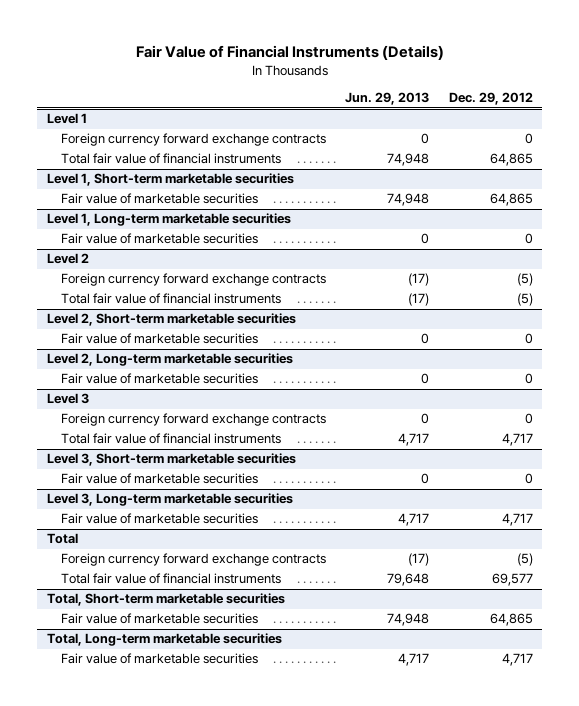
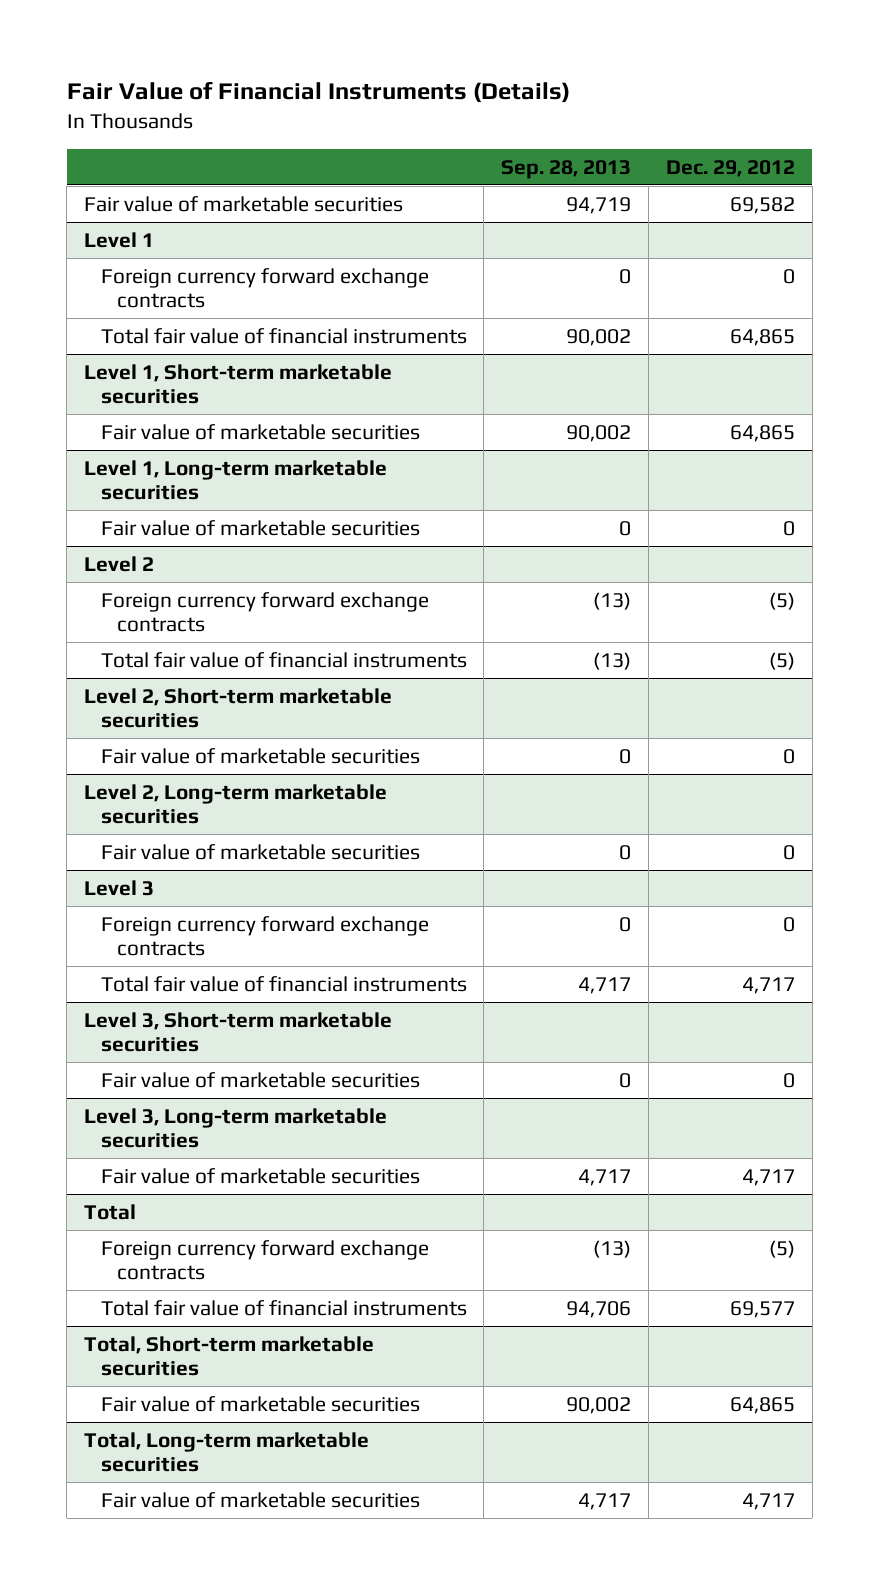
- | Jun. 29, 2013 | Dec. 29, 2012
+ | Sep. 28, 2013 | Dec. 29, 2012
+ Fair value of marketable securities | 94,719 | 69,582

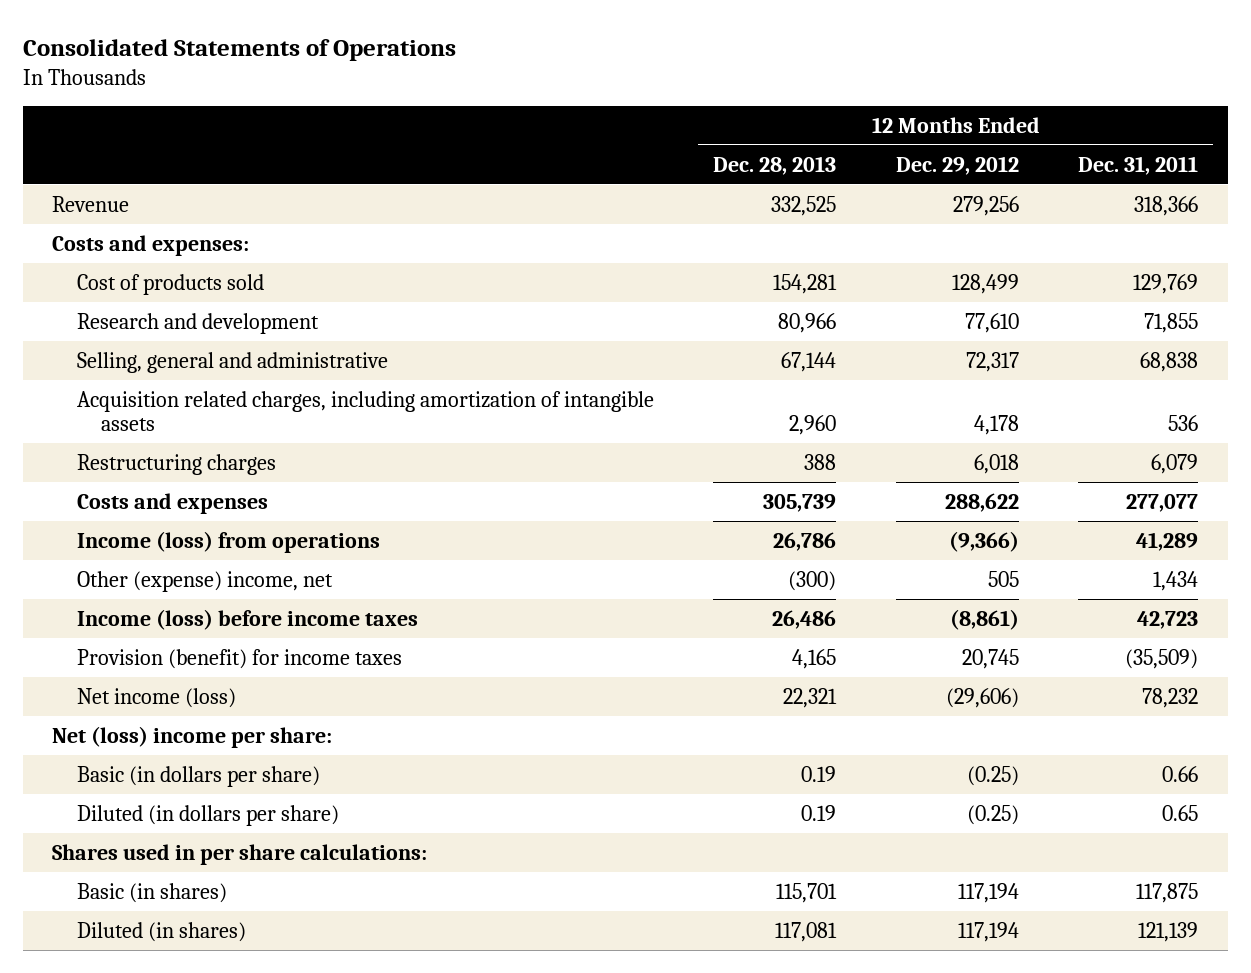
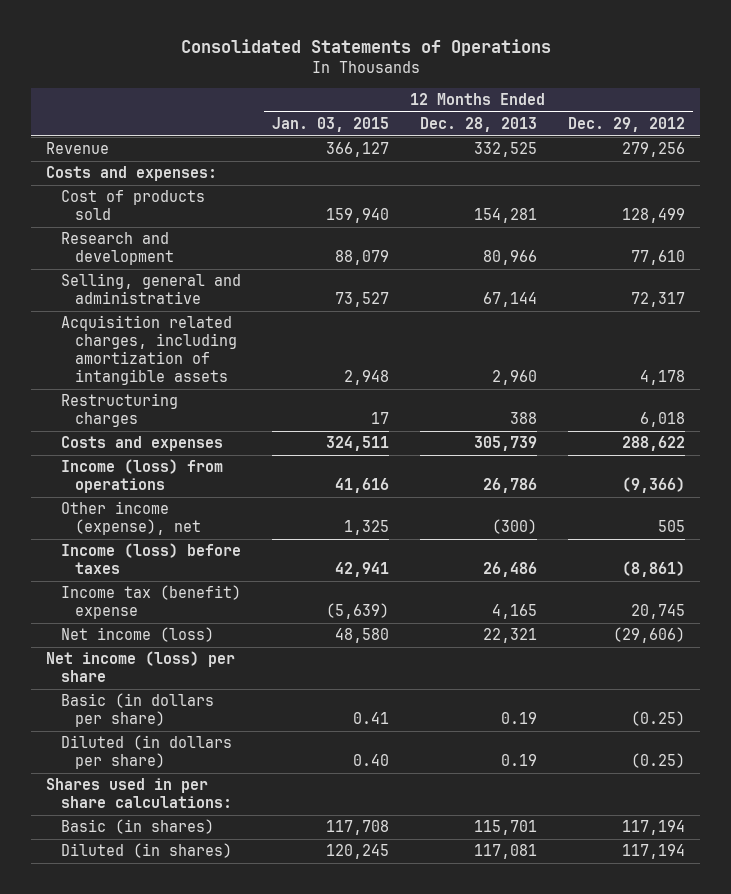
- | 12 Months Ended Dec. 28, 2013 | 12 Months Ended Dec. 29, 2012 | 12 Months Ended Dec. 31, 2011
+ | 12 Months Ended Jan. 03, 2015 | 12 Months Ended Dec. 28, 2013 | 12 Months Ended Dec. 29, 2012
- Other (expense) income, net | (300) | 505 | 1,434
- Income (loss) before income taxes | 26,486 | (8,861) | 42,723
- Provision (benefit) for income taxes | 4,165 | 20,745 | (35,509)
+ Other income (expense), net | 1,325 | (300) | 505
+ Income (loss) before taxes | 42,941 | 26,486 | (8,861)
+ Income tax (benefit) expense | (5,639) | 4,165 | 20,745
- Net (loss) income per share:
+ Net income (loss) per share

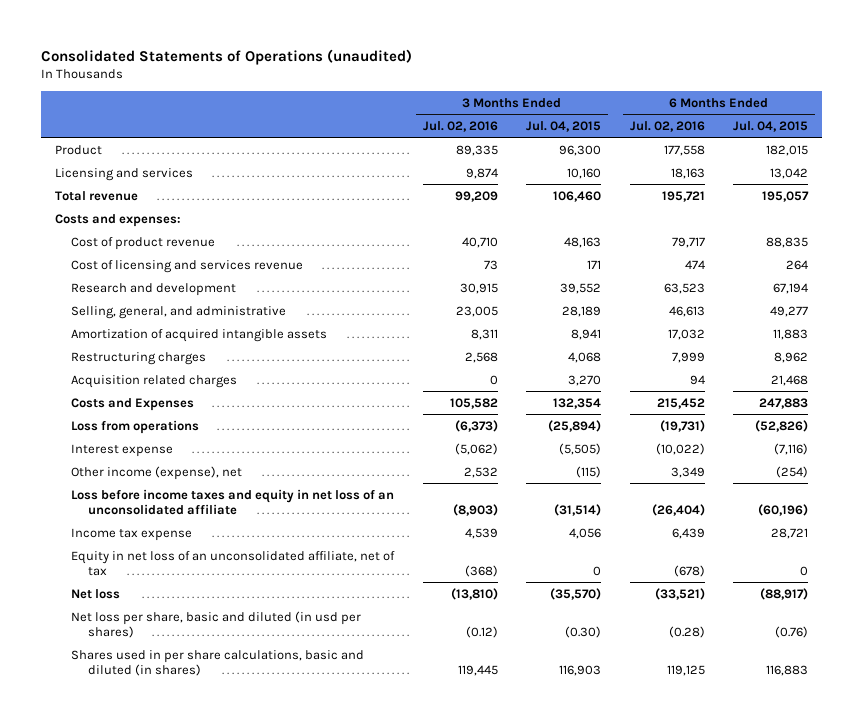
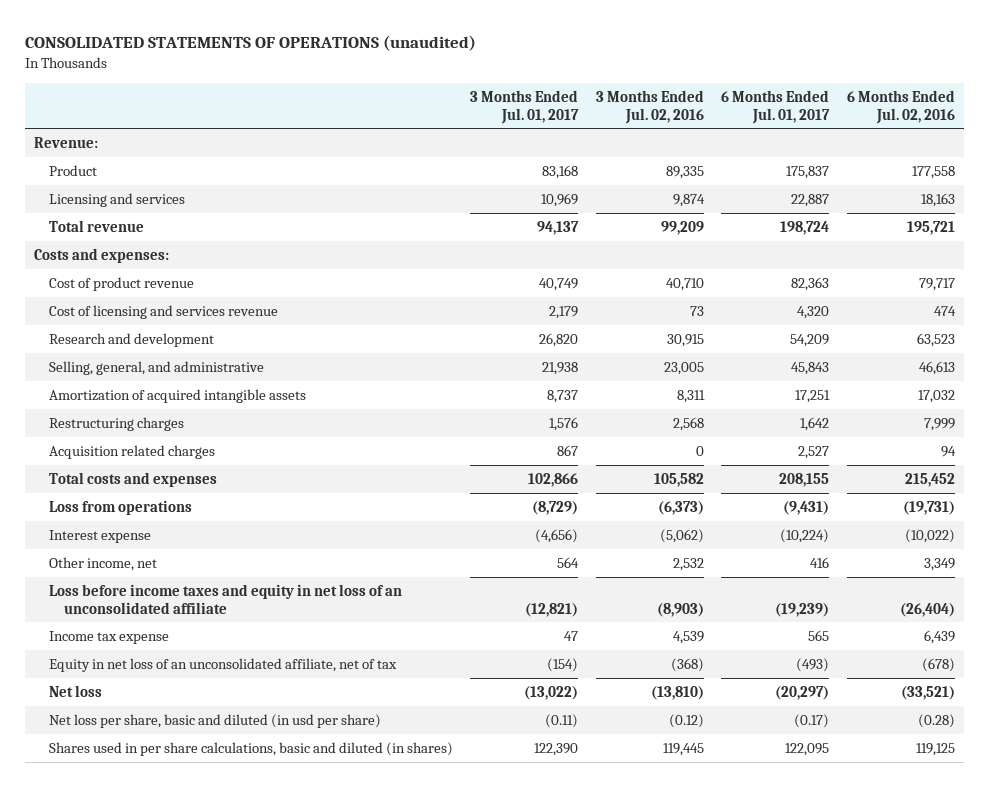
- Consolidated Statements of Operations (unaudited)
+ CONSOLIDATED STATEMENTS OF OPERATIONS (unaudited)
- | 3 Months Ended Jul. 02, 2016 | 3 Months Ended Jul. 04, 2015 | 6 Months Ended Jul. 02, 2016 | 6 Months Ended Jul. 04, 2015
+ | 3 Months Ended Jul. 01, 2017 | 3 Months Ended Jul. 02, 2016 | 6 Months Ended Jul. 01, 2017 | 6 Months Ended Jul. 02, 2016
+ Revenue:
- Costs and Expenses | 105,582 | 132,354 | 215,452 | 247,883
+ Total costs and expenses | 102,866 | 105,582 | 208,155 | 215,452
- Other income (expense), net | 2,532 | (115) | 3,349 | (254)
+ Other income, net | 564 | 2,532 | 416 | 3,349
- Net loss per share, basic and diluted (in usd per shares) | (0.12) | (0.30) | (0.28) | (0.76)
+ Net loss per share, basic and diluted (in usd per share) | (0.11) | (0.12) | (0.17) | (0.28)

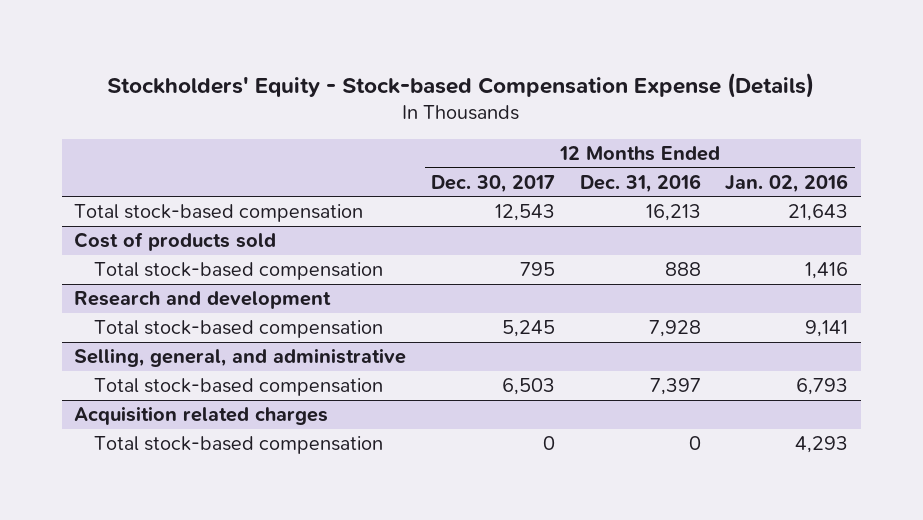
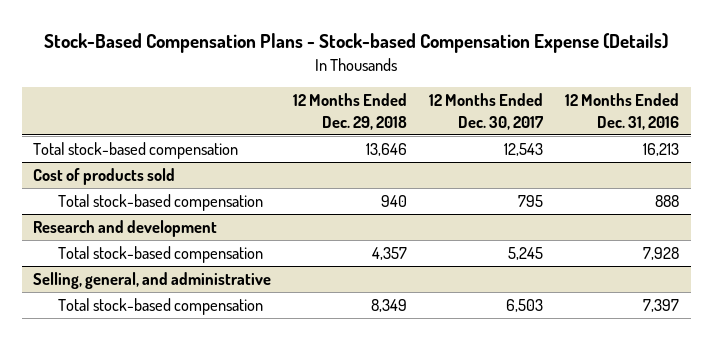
- Stockholders' Equity - Stock-based Compensation Expense (Details)
+ Stock-Based Compensation Plans - Stock-based Compensation Expense (Details)
- | 12 Months Ended Dec. 30, 2017 | 12 Months Ended Dec. 31, 2016 | 12 Months Ended Jan. 02, 2016
+ | 12 Months Ended Dec. 29, 2018 | 12 Months Ended Dec. 30, 2017 | 12 Months Ended Dec. 31, 2016
- Acquisition related charges
- Total stock-based compensation | 0 | 0 | 4,293

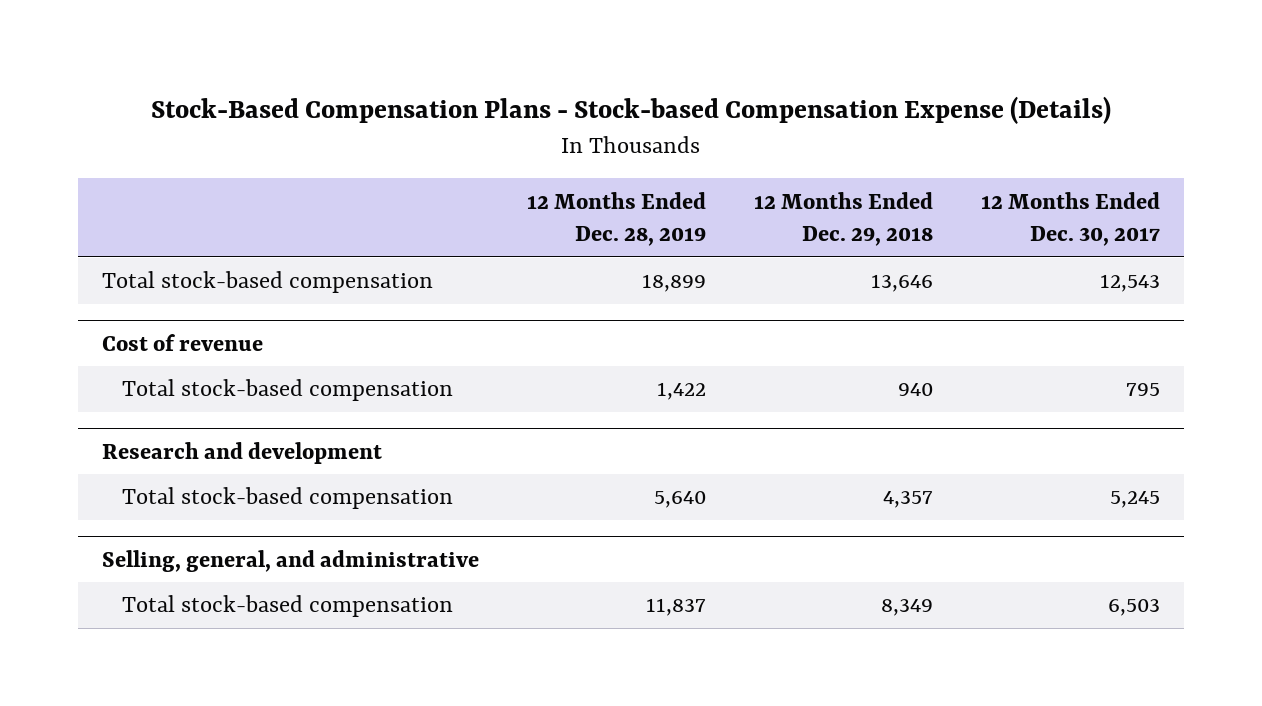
- | 12 Months Ended Dec. 29, 2018 | 12 Months Ended Dec. 30, 2017 | 12 Months Ended Dec. 31, 2016
+ | 12 Months Ended Dec. 28, 2019 | 12 Months Ended Dec. 29, 2018 | 12 Months Ended Dec. 30, 2017
- Cost of products sold
+ Cost of revenue

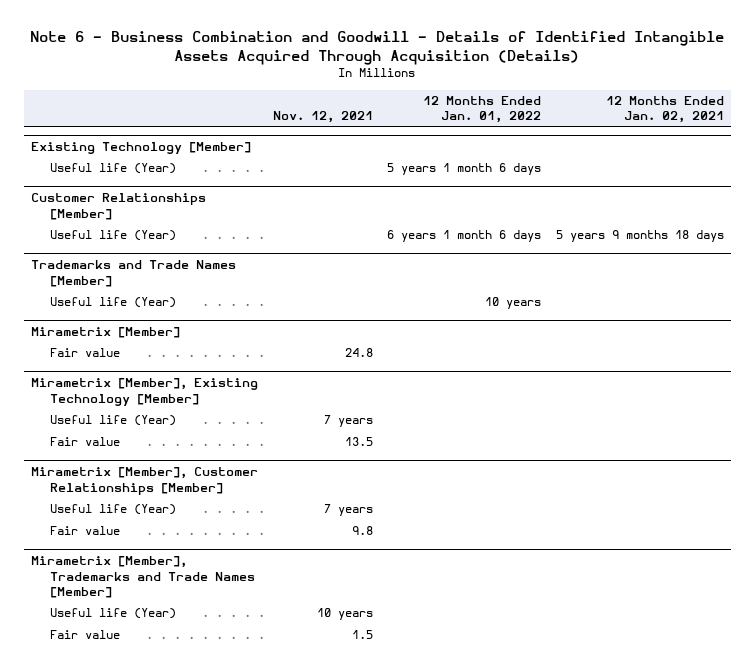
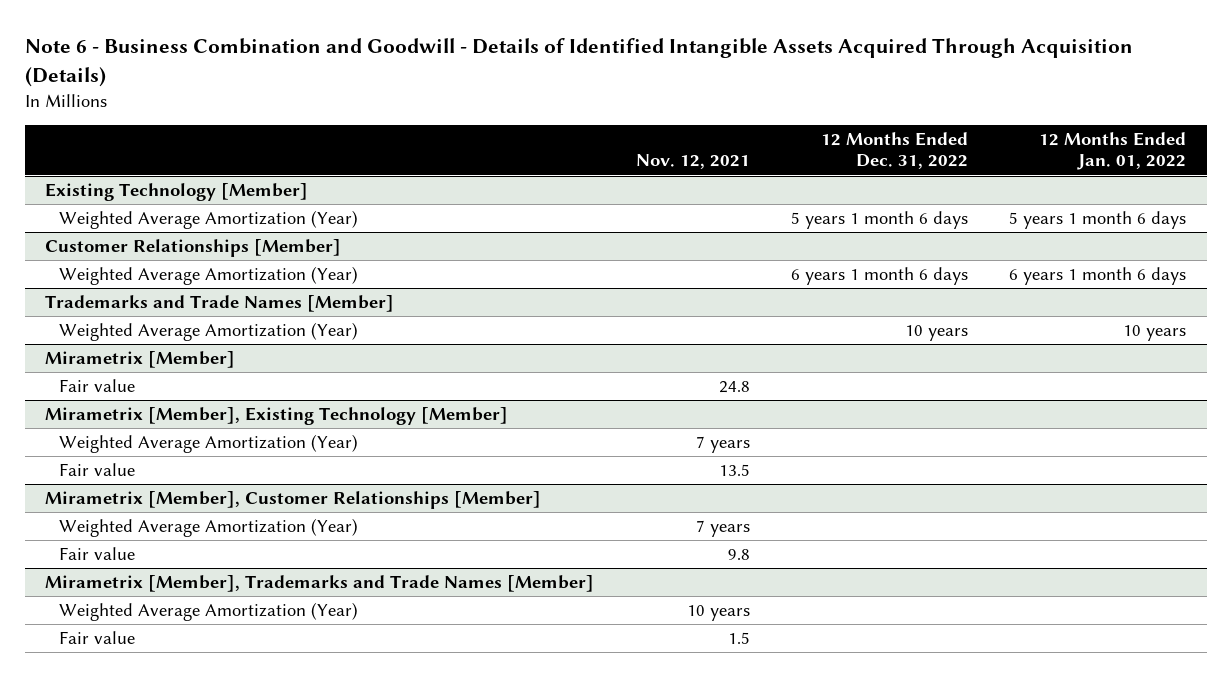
- | Nov. 12, 2021 | 12 Months Ended Jan. 01, 2022 | 12 Months Ended Jan. 02, 2021
+ | Nov. 12, 2021 | 12 Months Ended Dec. 31, 2022 | 12 Months Ended Jan. 01, 2022
@ Existing Technology [Member]
- Useful life (Year) | | 5 years 1 month 6 days |
+ Weighted Average Amortization (Year) | | 5 years 1 month 6 days | 5 years 1 month 6 days
@ Customer Relationships [Member]
- Useful life (Year) | | 6 years 1 month 6 days | 5 years 9 months 18 days
+ Weighted Average Amortization (Year) | | 6 years 1 month 6 days | 6 years 1 month 6 days
@ Trademarks and Trade Names [Member]
- Useful life (Year) | | 10 years |
+ Weighted Average Amortization (Year) | | 10 years | 10 years
@ Mirametrix [Member], Existing Technology [Member]
- Useful life (Year) | 7 years | |
+ Weighted Average Amortization (Year) | 7 years | |
@ Mirametrix [Member], Customer Relationships [Member]
- Useful life (Year) | 7 years | |
+ Weighted Average Amortization (Year) | 7 years | |
@ Mirametrix [Member], Trademarks and Trade Names [Member]
- Useful life (Year) | 10 years | |
+ Weighted Average Amortization (Year) | 10 years | |

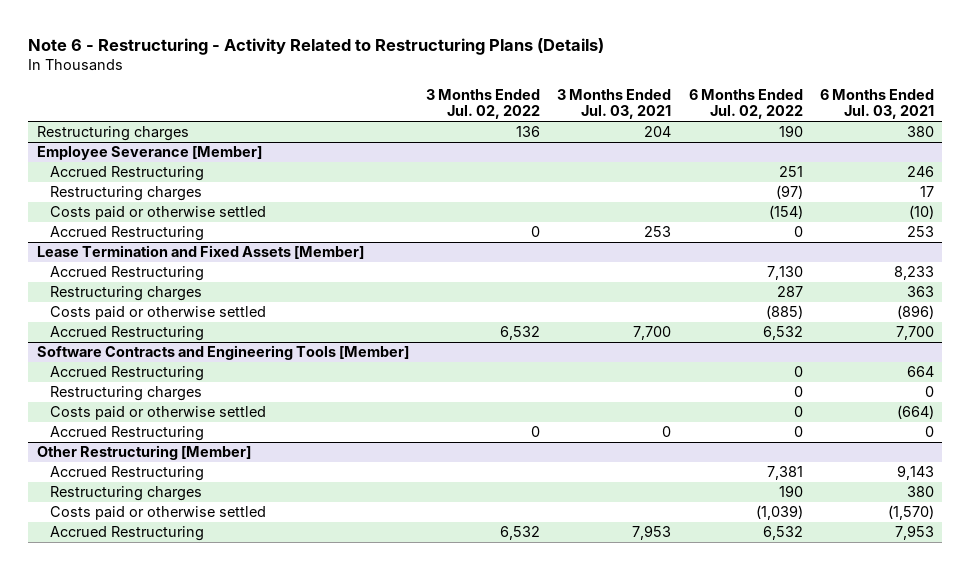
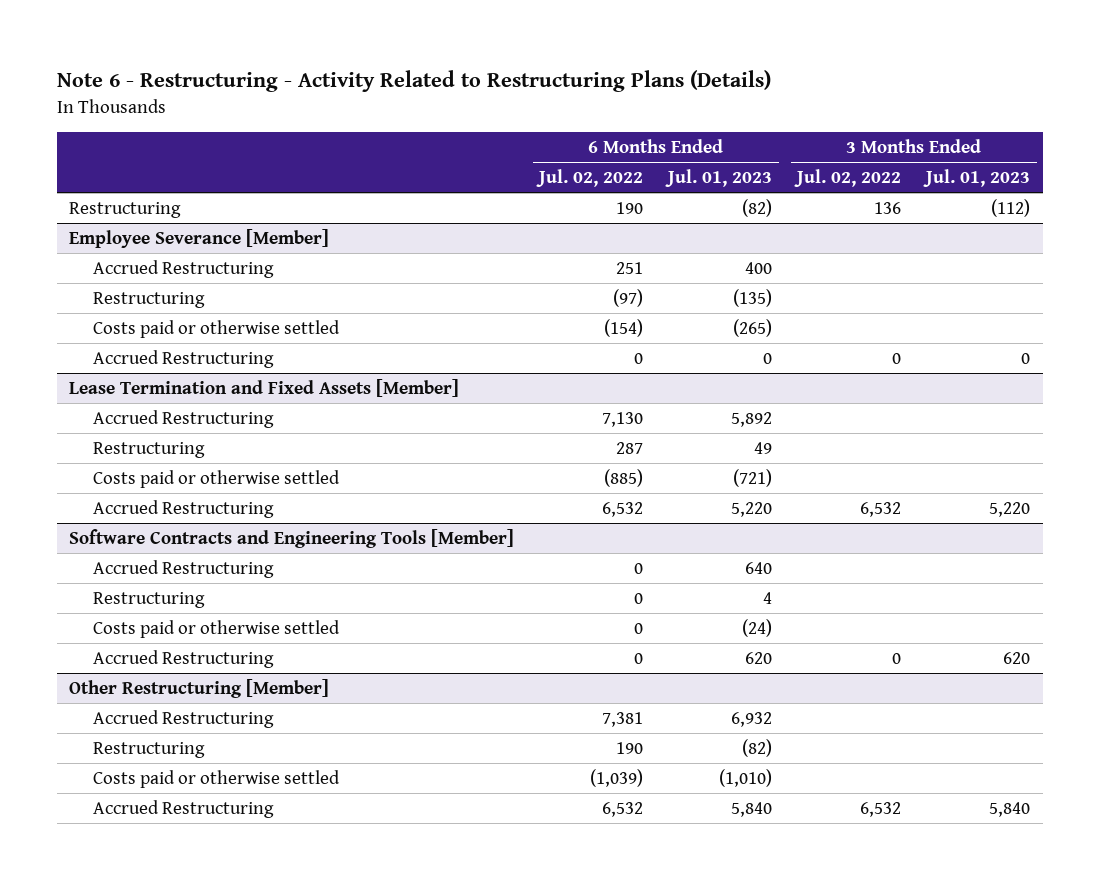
- | 3 Months Ended Jul. 02, 2022 | 3 Months Ended Jul. 03, 2021 | 6 Months Ended Jul. 02, 2022 | 6 Months Ended Jul. 03, 2021
+ | 6 Months Ended Jul. 02, 2022 | 6 Months Ended Jul. 01, 2023 | 3 Months Ended Jul. 02, 2022 | 3 Months Ended Jul. 01, 2023
- Restructuring charges | 136 | 204 | 190 | 380
+ Restructuring | 190 | (82) | 136 | (112)
@ Employee Severance [Member]
- Restructuring charges | | | (97) | 17
+ Restructuring | (97) | (135) | |
@ Lease Termination and Fixed Assets [Member]
- Restructuring charges | | | 287 | 363
+ Restructuring | 287 | 49 | |
@ Software Contracts and Engineering Tools [Member]
- Restructuring charges | | | 0 | 0
+ Restructuring | 0 | 4 | |
@ Other Restructuring [Member]
- Restructuring charges | | | 190 | 380
+ Restructuring | 190 | (82) | |

